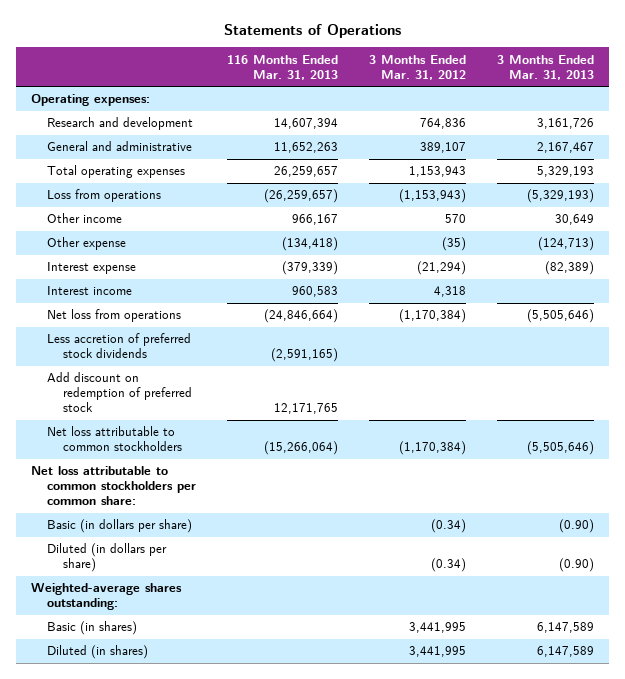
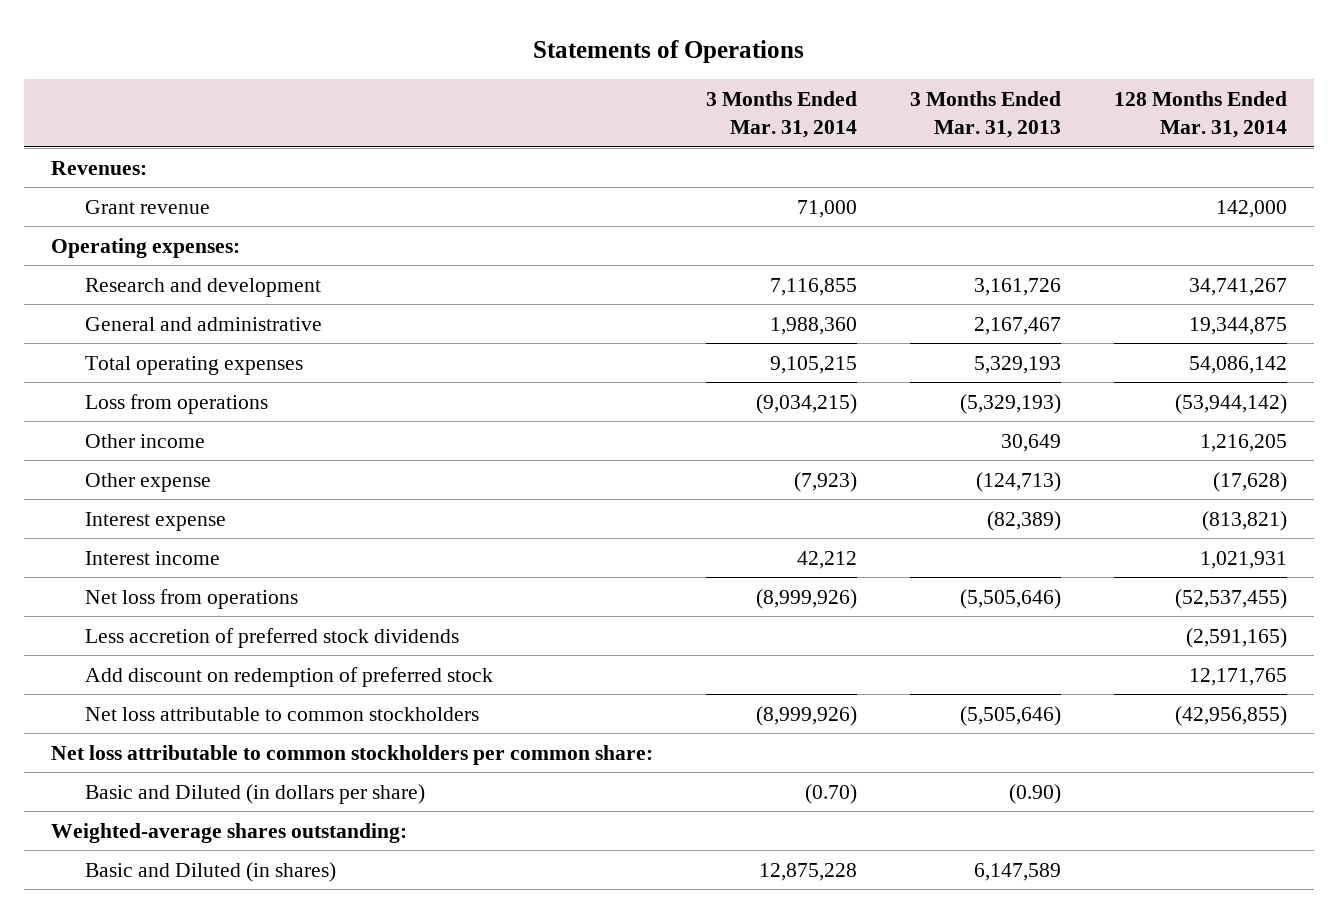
- | 116 Months Ended Mar. 31, 2013 | 3 Months Ended Mar. 31, 2012 | 3 Months Ended Mar. 31, 2013
+ | 3 Months Ended Mar. 31, 2014 | 3 Months Ended Mar. 31, 2013 | 128 Months Ended Mar. 31, 2014
+ Revenues:
+ Grant revenue | 71,000 | | 142,000
- Basic (in dollars per share) | | (0.34) | (0.90)
- Diluted (in dollars per share) | | (0.34) | (0.90)
+ Basic and Diluted (in dollars per share) | (0.70) | (0.90) |
- Basic (in shares) | | 3,441,995 | 6,147,589
- Diluted (in shares) | | 3,441,995 | 6,147,589
+ Basic and Diluted (in shares) | 12,875,228 | 6,147,589 |

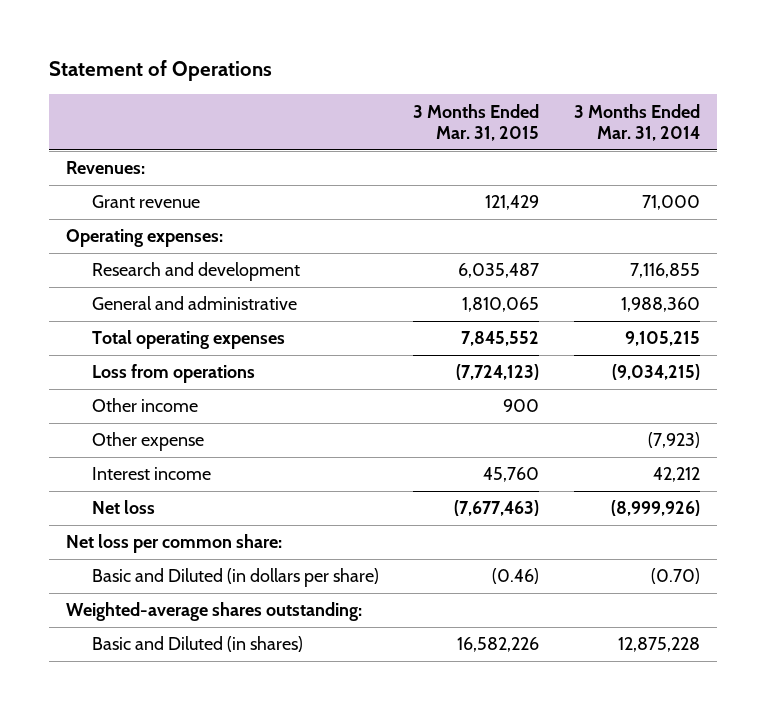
- Statements of Operations
+ Statement of Operations
- | 3 Months Ended Mar. 31, 2014 | 3 Months Ended Mar. 31, 2013 | 128 Months Ended Mar. 31, 2014
+ | 3 Months Ended Mar. 31, 2015 | 3 Months Ended Mar. 31, 2014
- Interest expense | | (82,389) | (813,821)
- Net loss from operations | (8,999,926) | (5,505,646) | (52,537,455)
- Less accretion of preferred stock dividends | | | (2,591,165)
- Add discount on redemption of preferred stock | | | 12,171,765
- Net loss attributable to common stockholders | (8,999,926) | (5,505,646) | (42,956,855)
- Net loss attributable to common stockholders per common share:
+ Net loss | (7,677,463) | (8,999,926)
+ Net loss per common share:

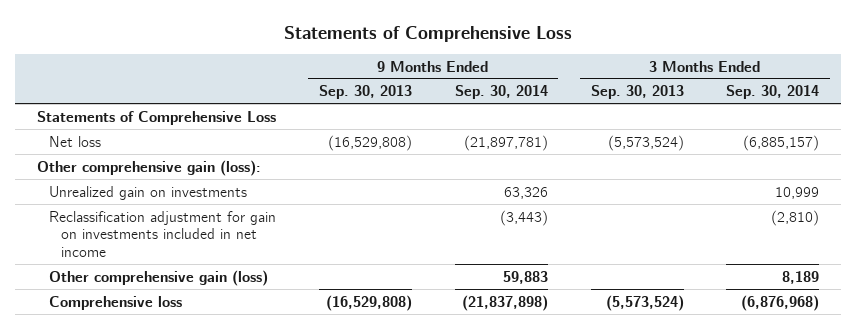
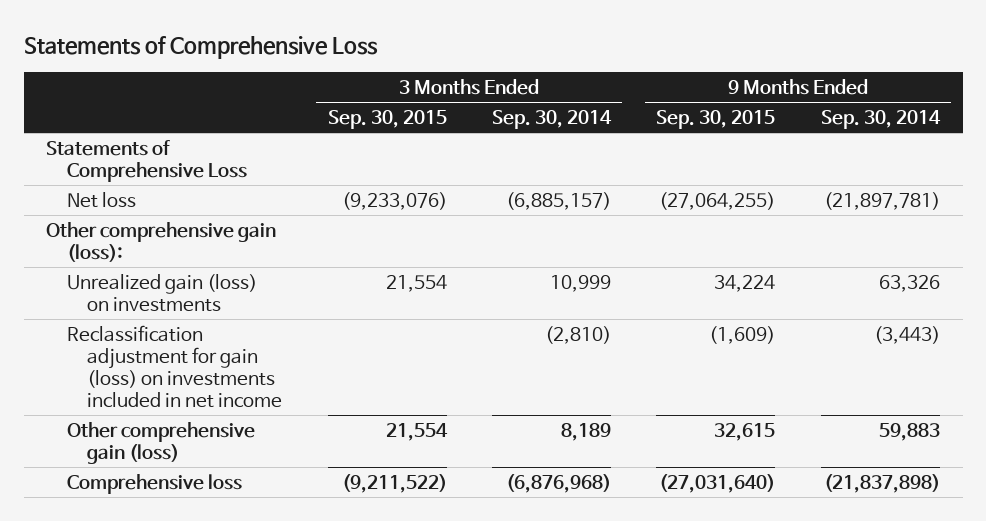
- | 9 Months Ended Sep. 30, 2013 | 9 Months Ended Sep. 30, 2014 | 3 Months Ended Sep. 30, 2013 | 3 Months Ended Sep. 30, 2014
+ | 3 Months Ended Sep. 30, 2015 | 3 Months Ended Sep. 30, 2014 | 9 Months Ended Sep. 30, 2015 | 9 Months Ended Sep. 30, 2014
- Unrealized gain on investments | | 63,326 | | 10,999
- Reclassification adjustment for gain on investments included in net income | | (3,443) | | (2,810)
+ Unrealized gain (loss) on investments | 21,554 | 10,999 | 34,224 | 63,326
+ Reclassification adjustment for gain (loss) on investments included in net income | | (2,810) | (1,609) | (3,443)

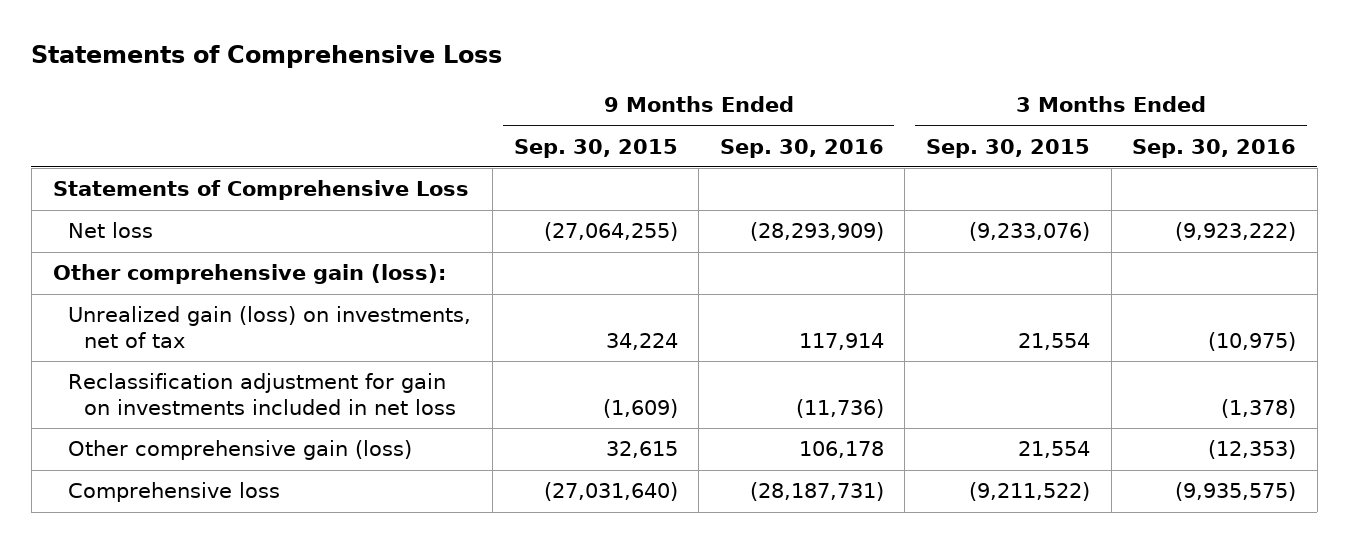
- | 3 Months Ended Sep. 30, 2015 | 3 Months Ended Sep. 30, 2014 | 9 Months Ended Sep. 30, 2015 | 9 Months Ended Sep. 30, 2014
+ | 9 Months Ended Sep. 30, 2015 | 9 Months Ended Sep. 30, 2016 | 3 Months Ended Sep. 30, 2015 | 3 Months Ended Sep. 30, 2016
- Unrealized gain (loss) on investments | 21,554 | 10,999 | 34,224 | 63,326
- Reclassification adjustment for gain (loss) on investments included in net income | | (2,810) | (1,609) | (3,443)
+ Unrealized gain (loss) on investments, net of tax | 34,224 | 117,914 | 21,554 | (10,975)
+ Reclassification adjustment for gain on investments included in net loss | (1,609) | (11,736) | | (1,378)

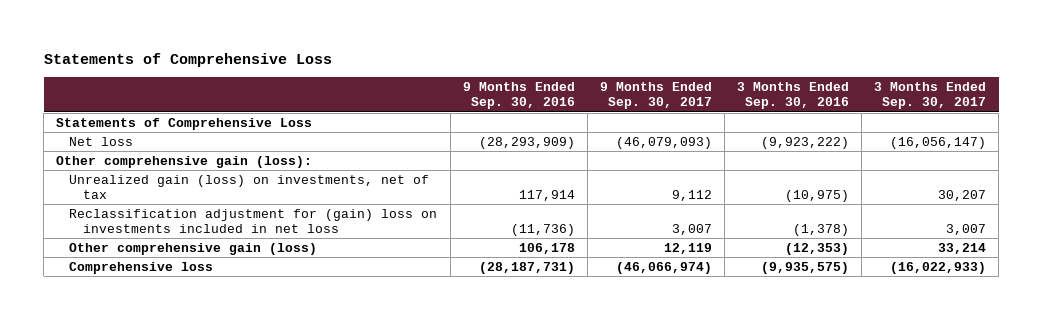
- | 9 Months Ended Sep. 30, 2015 | 9 Months Ended Sep. 30, 2016 | 3 Months Ended Sep. 30, 2015 | 3 Months Ended Sep. 30, 2016
+ | 9 Months Ended Sep. 30, 2016 | 9 Months Ended Sep. 30, 2017 | 3 Months Ended Sep. 30, 2016 | 3 Months Ended Sep. 30, 2017
- Reclassification adjustment for gain on investments included in net loss | (1,609) | (11,736) | | (1,378)
+ Reclassification adjustment for (gain) loss on investments included in net loss | (11,736) | 3,007 | (1,378) | 3,007

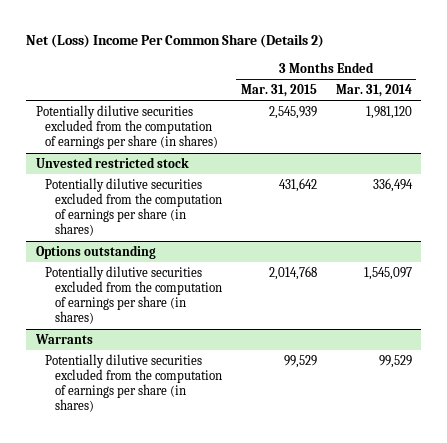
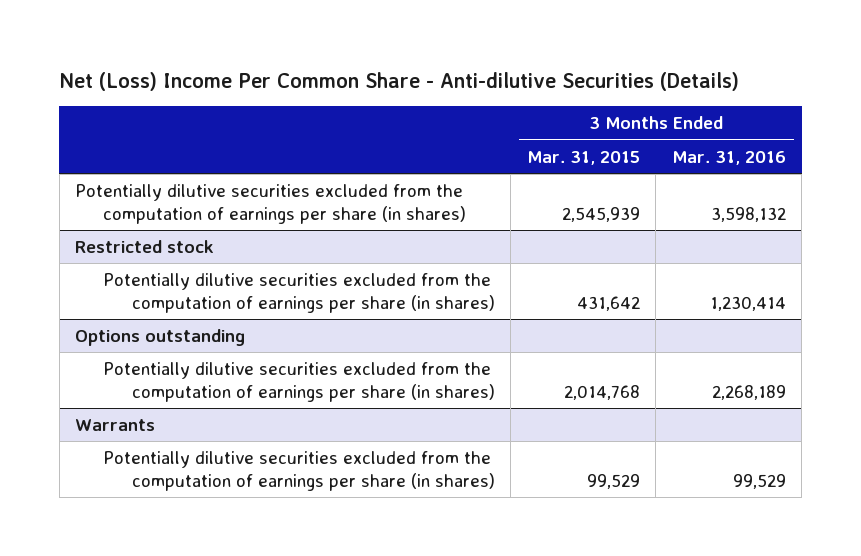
- Net (Loss) Income Per Common Share (Details 2)
+ Net (Loss) Income Per Common Share - Anti-dilutive Securities (Details)
- | 3 Months Ended Mar. 31, 2015 | 3 Months Ended Mar. 31, 2014
+ | 3 Months Ended Mar. 31, 2015 | 3 Months Ended Mar. 31, 2016
- Unvested restricted stock
+ Restricted stock

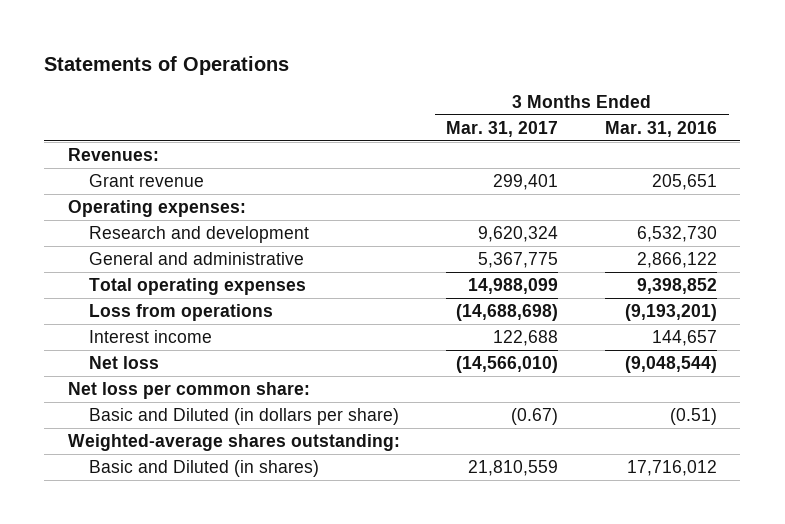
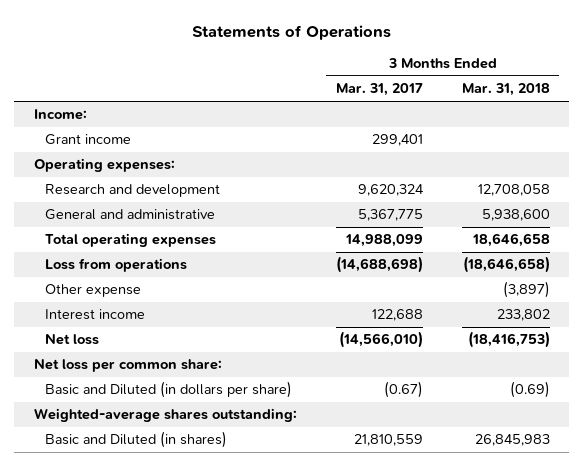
- | 3 Months Ended Mar. 31, 2017 | 3 Months Ended Mar. 31, 2016
+ | 3 Months Ended Mar. 31, 2017 | 3 Months Ended Mar. 31, 2018
- Revenues:
- Grant revenue | 299,401 | 205,651
+ Income:
+ Grant income | 299,401 |
+ Other expense | | (3,897)

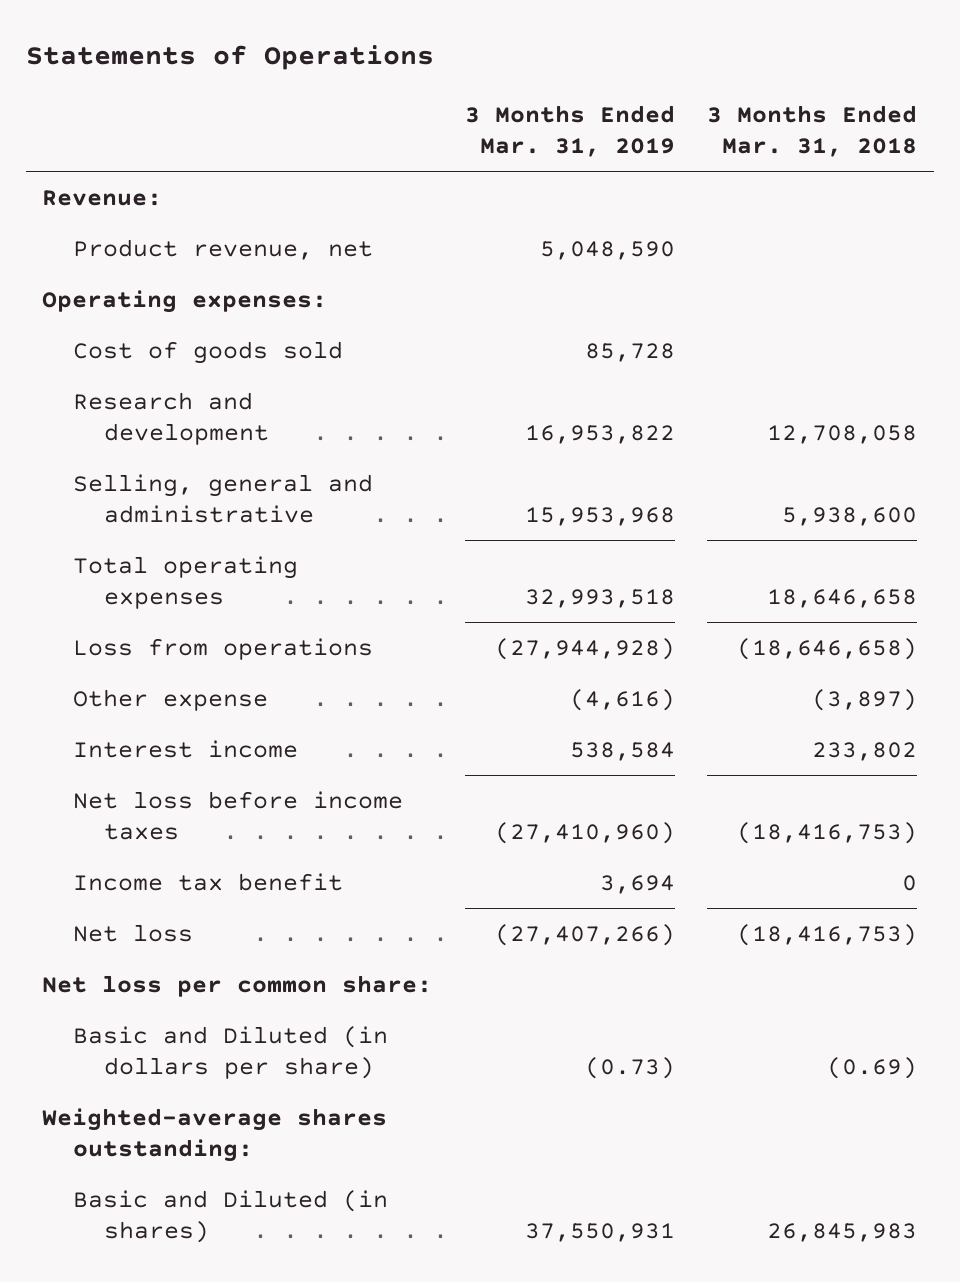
- | 3 Months Ended Mar. 31, 2017 | 3 Months Ended Mar. 31, 2018
+ | 3 Months Ended Mar. 31, 2019 | 3 Months Ended Mar. 31, 2018
- Income:
- Grant income | 299,401 |
+ Revenue:
+ Product revenue, net | 5,048,590 |
+ Cost of goods sold | 85,728 |
- General and administrative | 5,367,775 | 5,938,600
+ Selling, general and administrative | 15,953,968 | 5,938,600
+ Net loss before income taxes | (27,410,960) | (18,416,753)
+ Income tax benefit | 3,694 | 0

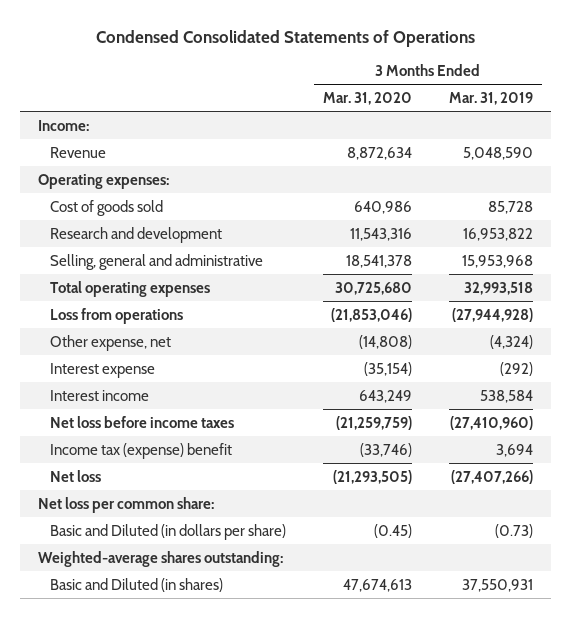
- Statements of Operations
+ Condensed Consolidated Statements of Operations
- | 3 Months Ended Mar. 31, 2019 | 3 Months Ended Mar. 31, 2018
+ | 3 Months Ended Mar. 31, 2020 | 3 Months Ended Mar. 31, 2019
- Revenue:
- Product revenue, net | 5,048,590 |
+ Income:
+ Revenue | 8,872,634 | 5,048,590
- Other expense | (4,616) | (3,897)
+ Other expense, net | (14,808) | (4,324)
+ Interest expense | (35,154) | (292)
- Income tax benefit | 3,694 | 0
+ Income tax (expense) benefit | (33,746) | 3,694

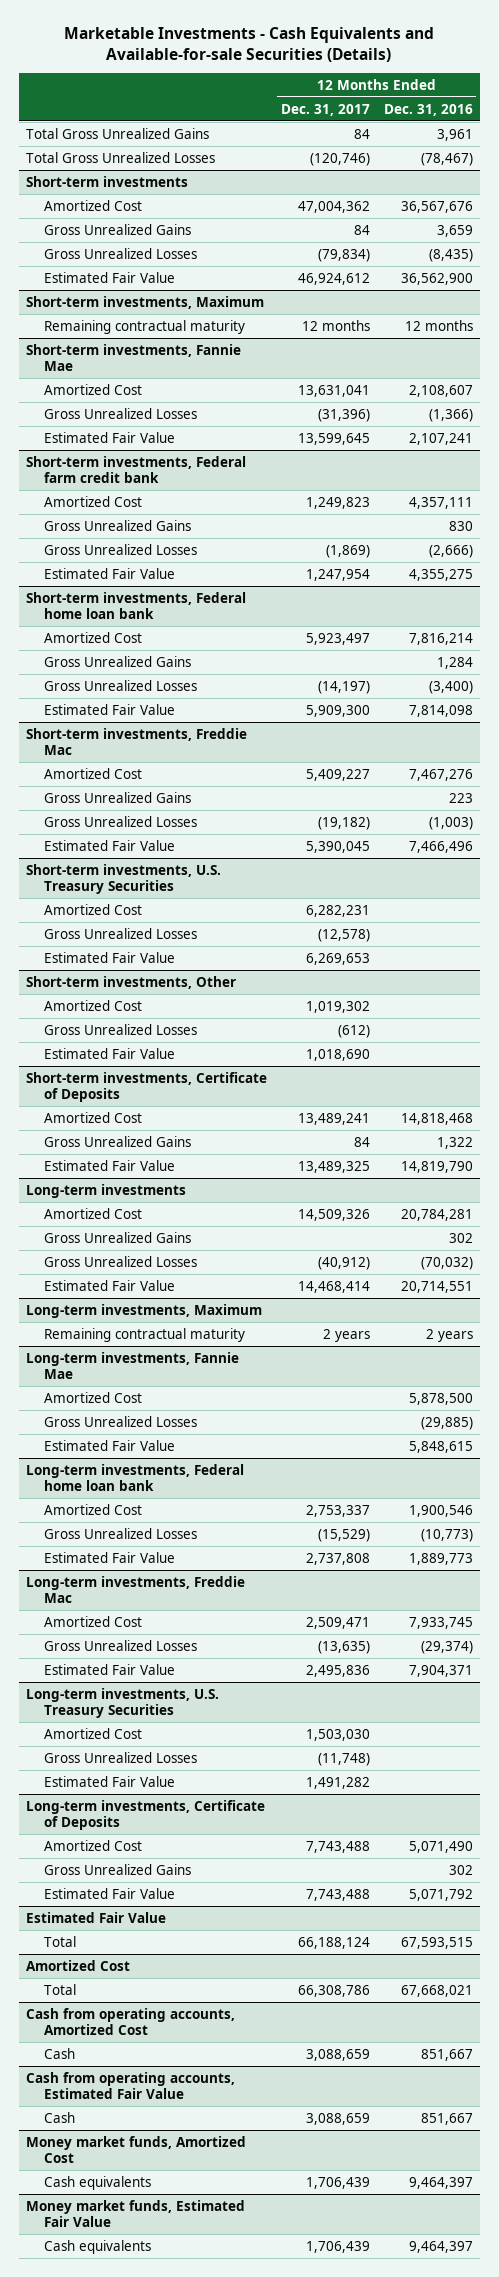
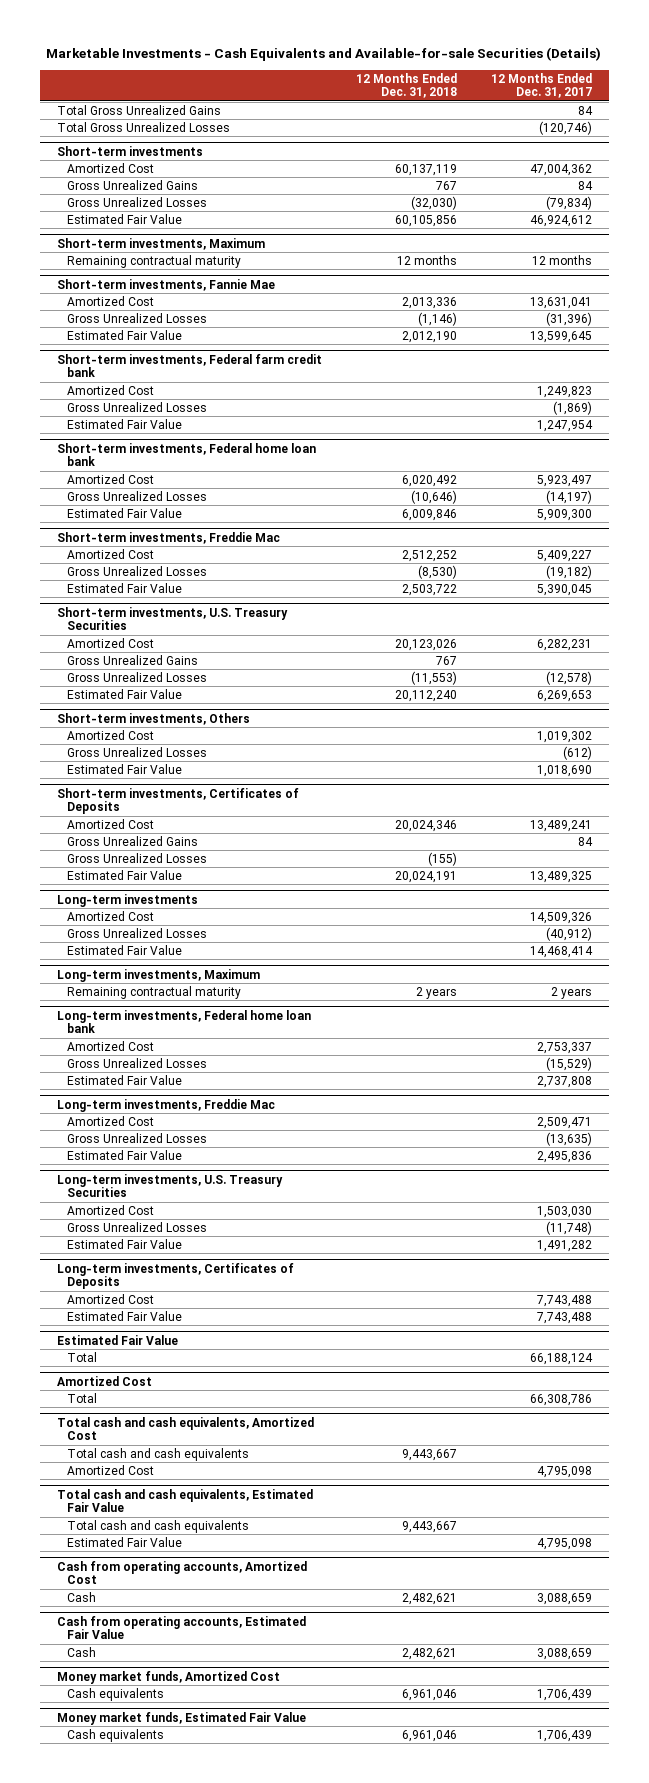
- | 12 Months Ended Dec. 31, 2017 | 12 Months Ended Dec. 31, 2016
+ | 12 Months Ended Dec. 31, 2018 | 12 Months Ended Dec. 31, 2017
@ Short-term investments, Federal farm credit bank
- Gross Unrealized Gains | | 830
@ Short-term investments, Federal home loan bank
- Gross Unrealized Gains | | 1,284
@ Short-term investments, Freddie Mac
- Gross Unrealized Gains | | 223
@ Short-term investments, U.S. Treasury Securities
+ Gross Unrealized Gains | 767 |
- Short-term investments, Other
+ Short-term investments, Others
- Short-term investments, Certificate of Deposits
+ Short-term investments, Certificates of Deposits
+ Gross Unrealized Losses | (155) |
@ Long-term investments
- Gross Unrealized Gains | | 302
- Long-term investments, Fannie Mae
- Amortized Cost | | 5,878,500
- Gross Unrealized Losses | | (29,885)
- Estimated Fair Value | | 5,848,615
- Long-term investments, Certificate of Deposits
+ Long-term investments, Certificates of Deposits
- Gross Unrealized Gains | | 302
+ Total cash and cash equivalents, Amortized Cost
+ Total cash and cash equivalents | 9,443,667 |
+ Amortized Cost | | 4,795,098
+ Total cash and cash equivalents, Estimated Fair Value
+ Total cash and cash equivalents | 9,443,667 |
+ Estimated Fair Value | | 4,795,098

